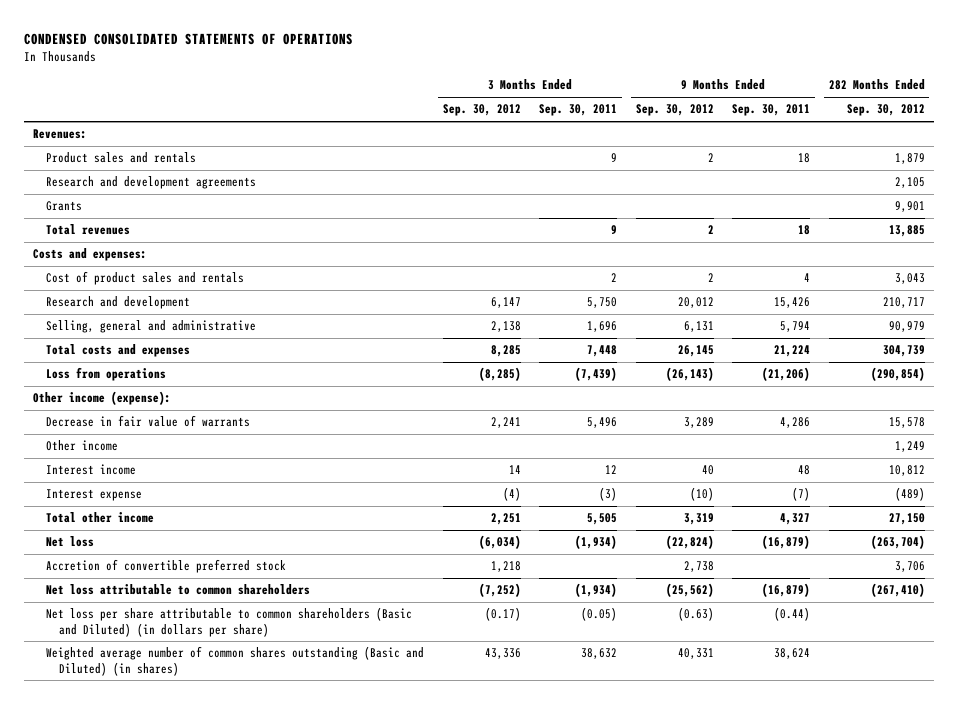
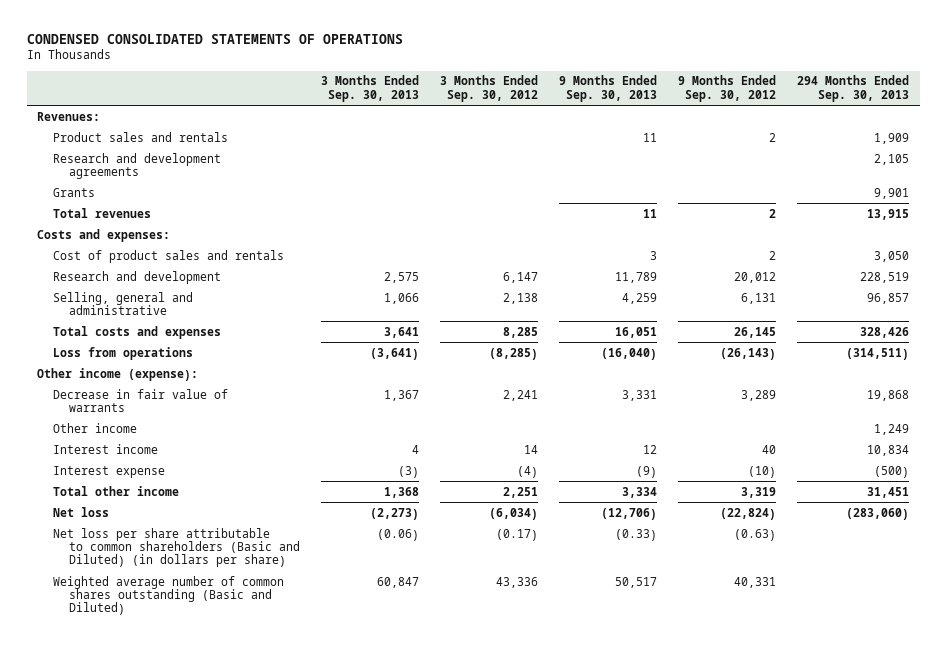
- | 3 Months Ended Sep. 30, 2012 | 3 Months Ended Sep. 30, 2011 | 9 Months Ended Sep. 30, 2012 | 9 Months Ended Sep. 30, 2011 | 282 Months Ended Sep. 30, 2012
+ | 3 Months Ended Sep. 30, 2013 | 3 Months Ended Sep. 30, 2012 | 9 Months Ended Sep. 30, 2013 | 9 Months Ended Sep. 30, 2012 | 294 Months Ended Sep. 30, 2013
- Accretion of convertible preferred stock | 1,218 | | 2,738 | | 3,706
- Net loss attributable to common shareholders | (7,252) | (1,934) | (25,562) | (16,879) | (267,410)
- Weighted average number of common shares outstanding (Basic and Diluted) (in shares) | 43,336 | 38,632 | 40,331 | 38,624 |
+ Weighted average number of common shares outstanding (Basic and Diluted) | 60,847 | 43,336 | 50,517 | 40,331 |

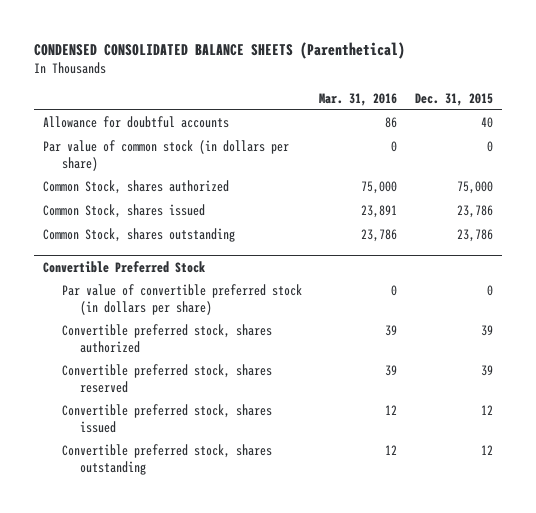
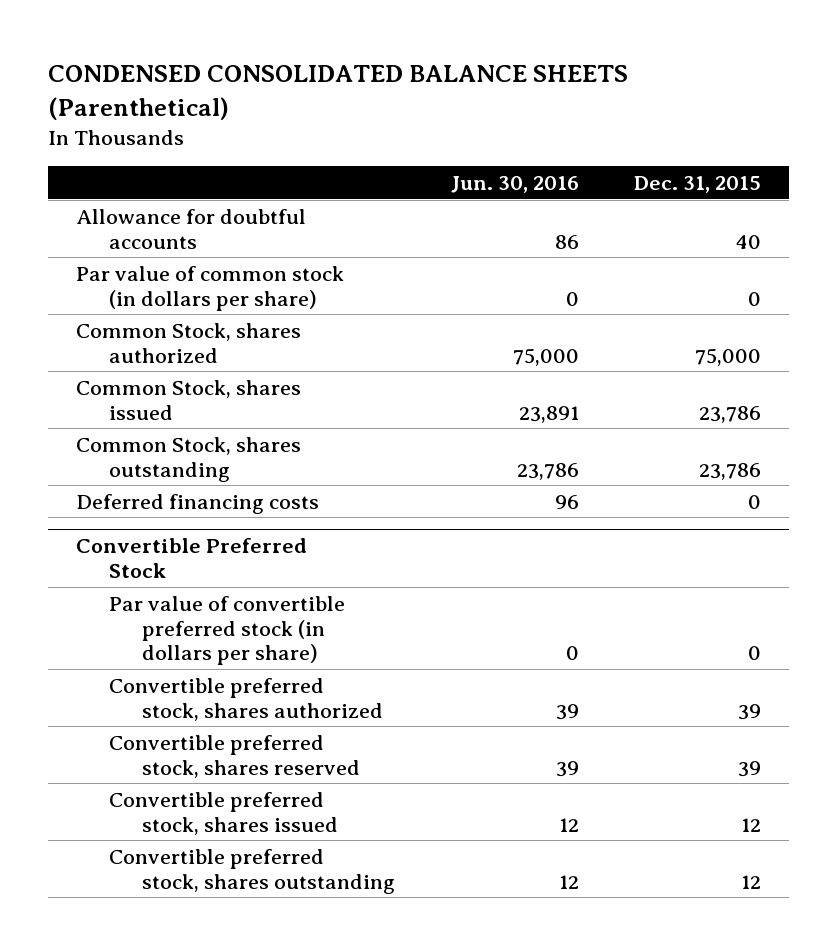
- | Mar. 31, 2016 | Dec. 31, 2015
+ | Jun. 30, 2016 | Dec. 31, 2015
+ Deferred financing costs | 96 | 0

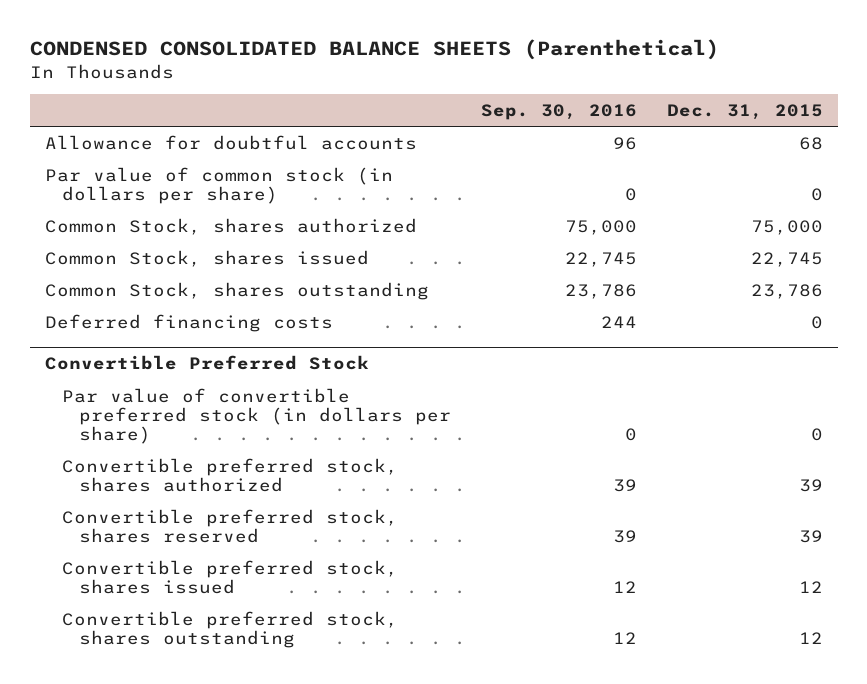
- | Jun. 30, 2016 | Dec. 31, 2015
+ | Sep. 30, 2016 | Dec. 31, 2015
- Allowance for doubtful accounts | 86 | 40
+ Allowance for doubtful accounts | 96 | 68
- Common Stock, shares issued | 23,891 | 23,786
+ Common Stock, shares issued | 22,745 | 22,745

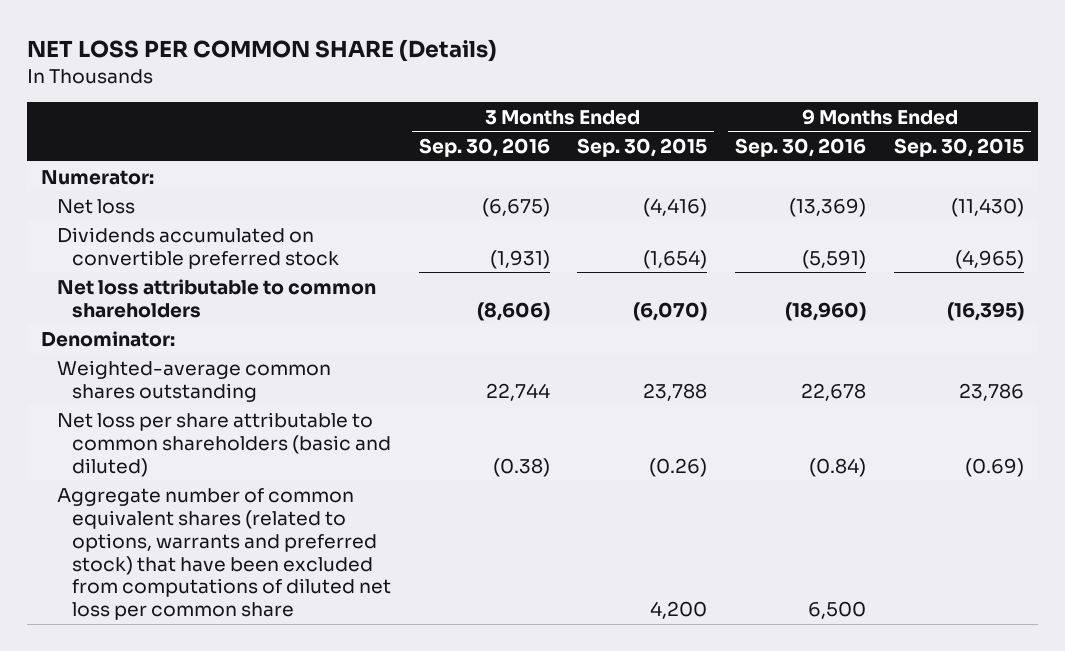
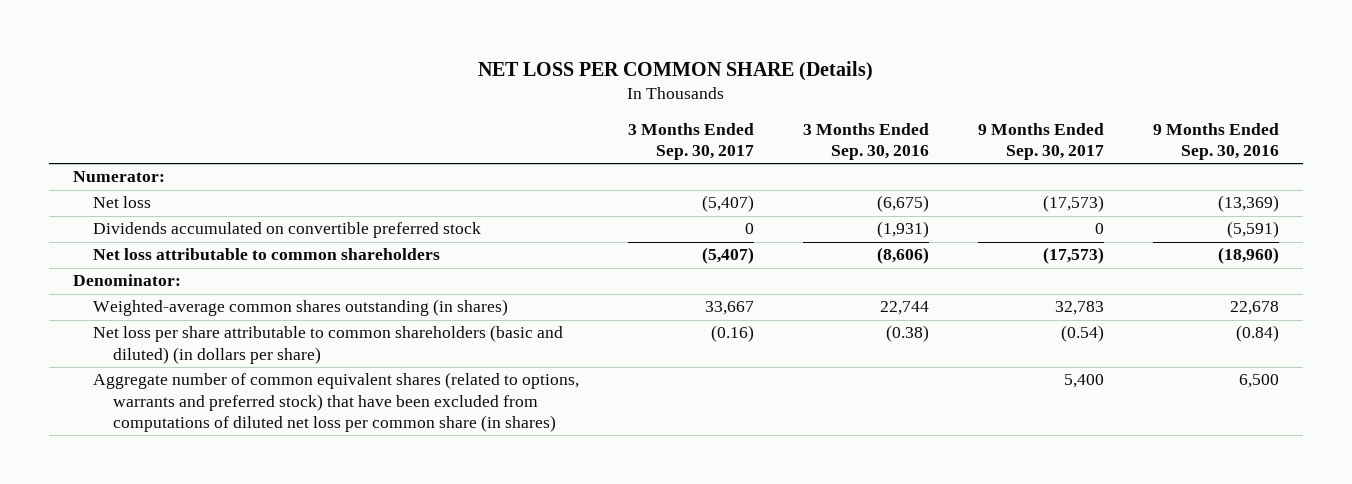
- | 3 Months Ended Sep. 30, 2016 | 3 Months Ended Sep. 30, 2015 | 9 Months Ended Sep. 30, 2016 | 9 Months Ended Sep. 30, 2015
+ | 3 Months Ended Sep. 30, 2017 | 3 Months Ended Sep. 30, 2016 | 9 Months Ended Sep. 30, 2017 | 9 Months Ended Sep. 30, 2016
- Weighted-average common shares outstanding | 22,744 | 23,788 | 22,678 | 23,786
- Net loss per share attributable to common shareholders (basic and diluted) | (0.38) | (0.26) | (0.84) | (0.69)
- Aggregate number of common equivalent shares (related to options, warrants and preferred stock) that have been excluded from computations of diluted net loss per common share | | 4,200 | 6,500 |
+ Weighted-average common shares outstanding (in shares) | 33,667 | 22,744 | 32,783 | 22,678
+ Net loss per share attributable to common shareholders (basic and diluted) (in dollars per share) | (0.16) | (0.38) | (0.54) | (0.84)
+ Aggregate number of common equivalent shares (related to options, warrants and preferred stock) that have been excluded from computations of diluted net loss per common share (in shares) | | | 5,400 | 6,500

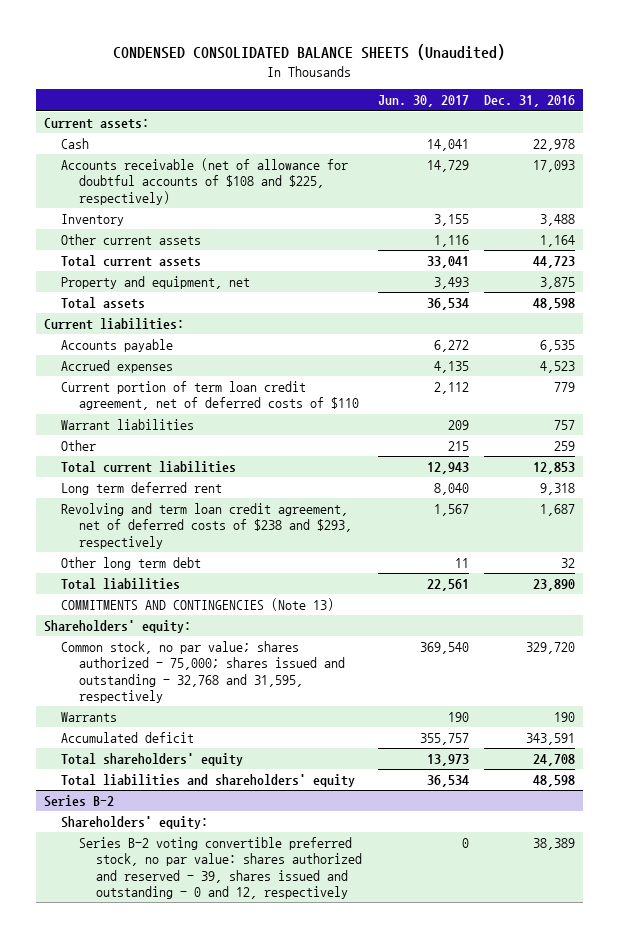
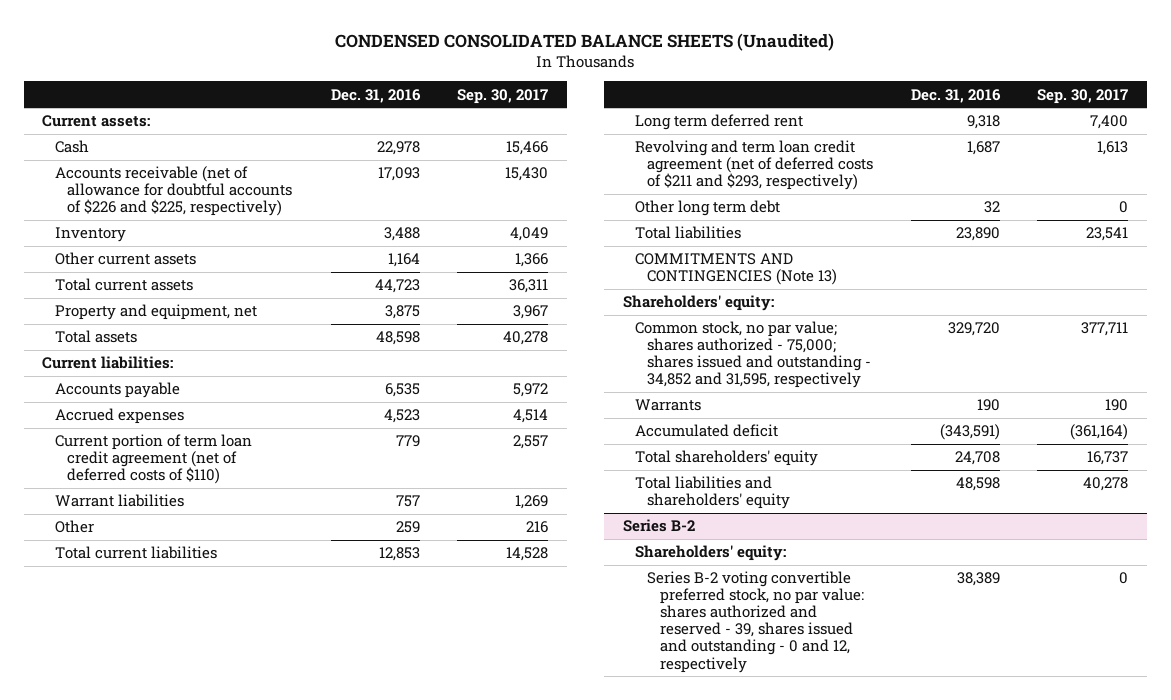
- | Jun. 30, 2017 | Dec. 31, 2016
+ | Dec. 31, 2016 | Sep. 30, 2017
- Accounts receivable (net of allowance for doubtful accounts of $108 and $225, respectively) | 14,729 | 17,093
+ Accounts receivable (net of allowance for doubtful accounts of $226 and $225, respectively) | 17,093 | 15,430
- Current portion of term loan credit agreement, net of deferred costs of $110 | 2,112 | 779
+ Current portion of term loan credit agreement (net of deferred costs of $110) | 779 | 2,557
- Revolving and term loan credit agreement, net of deferred costs of $238 and $293, respectively | 1,567 | 1,687
+ Revolving and term loan credit agreement (net of deferred costs of $211 and $293, respectively) | 1,687 | 1,613
- Common stock, no par value; shares authorized - 75,000; shares issued and outstanding - 32,768 and 31,595, respectively | 369,540 | 329,720
+ Common stock, no par value; shares authorized - 75,000; shares issued and outstanding - 34,852 and 31,595, respectively | 329,720 | 377,711
- Accumulated deficit | 355,757 | 343,591
+ Accumulated deficit | (343,591) | (361,164)

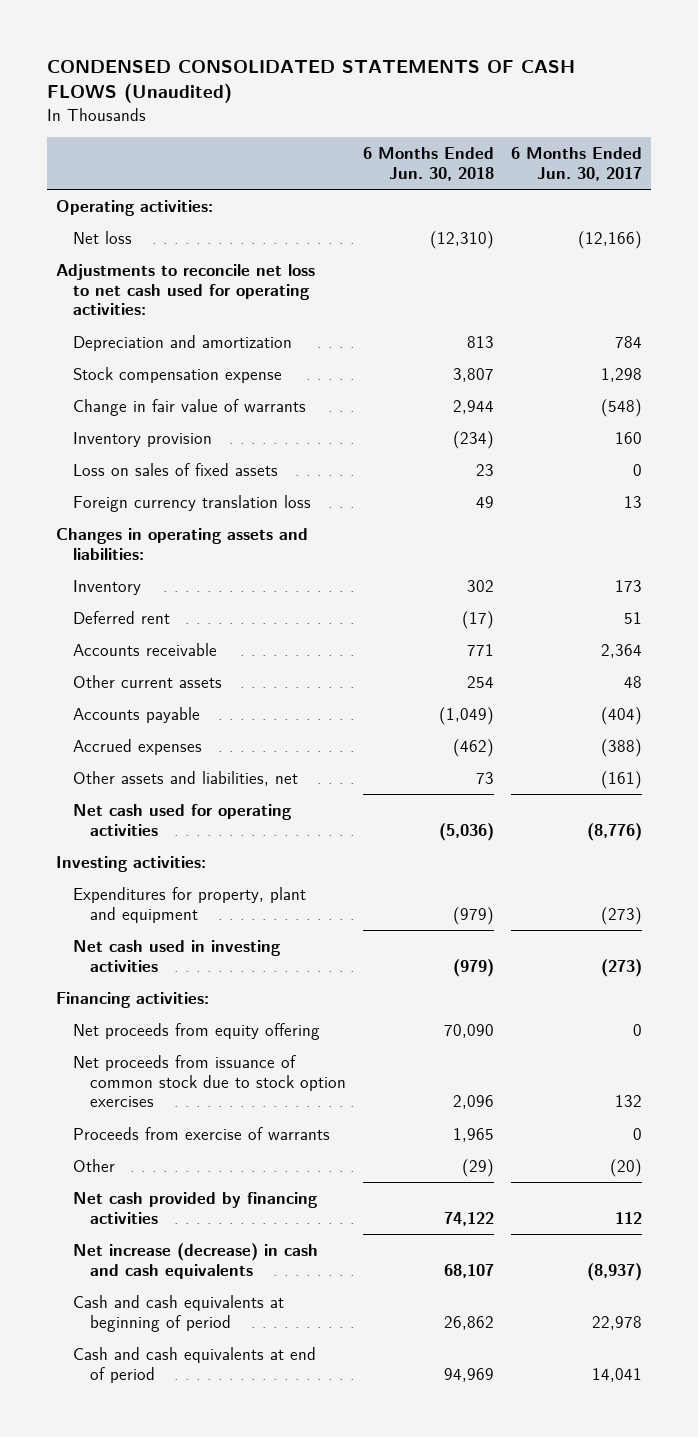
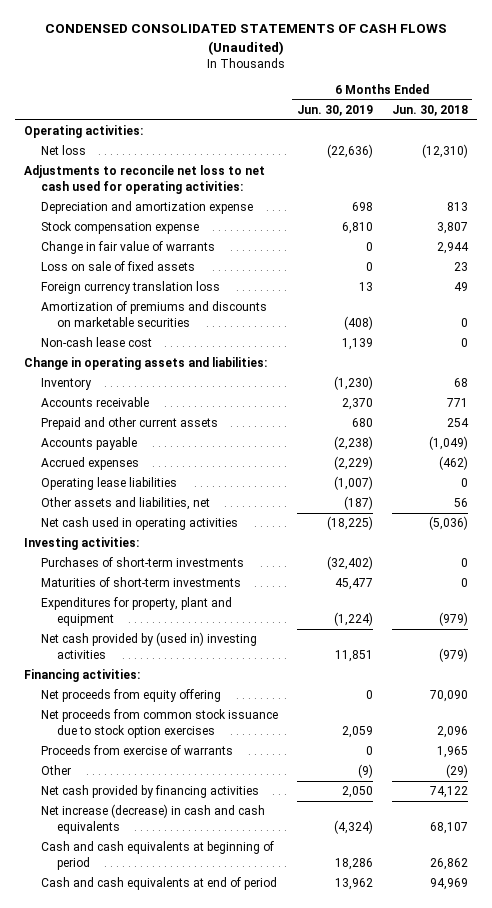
- | 6 Months Ended Jun. 30, 2018 | 6 Months Ended Jun. 30, 2017
+ | 6 Months Ended Jun. 30, 2019 | 6 Months Ended Jun. 30, 2018
- Depreciation and amortization | 813 | 784
+ Depreciation and amortization expense | 698 | 813
- Inventory provision | (234) | 160
- Loss on sales of fixed assets | 23 | 0
+ Loss on sale of fixed assets | 0 | 23
- Changes in operating assets and liabilities:
- Inventory | 302 | 173
- Deferred rent | (17) | 51
+ Amortization of premiums and discounts on marketable securities | (408) | 0
+ Non-cash lease cost | 1,139 | 0
+ Change in operating assets and liabilities:
+ Inventory | (1,230) | 68
- Other current assets | 254 | 48
+ Prepaid and other current assets | 680 | 254
- Other assets and liabilities, net | 73 | (161)
- Net cash used for operating activities | (5,036) | (8,776)
+ Operating lease liabilities | (1,007) | 0
+ Other assets and liabilities, net | (187) | 56
+ Net cash used in operating activities | (18,225) | (5,036)
+ Purchases of short-term investments | (32,402) | 0
+ Maturities of short-term investments | 45,477 | 0
- Net cash used in investing activities | (979) | (273)
+ Net cash provided by (used in) investing activities | 11,851 | (979)
- Net proceeds from issuance of common stock due to stock option exercises | 2,096 | 132
+ Net proceeds from common stock issuance due to stock option exercises | 2,059 | 2,096

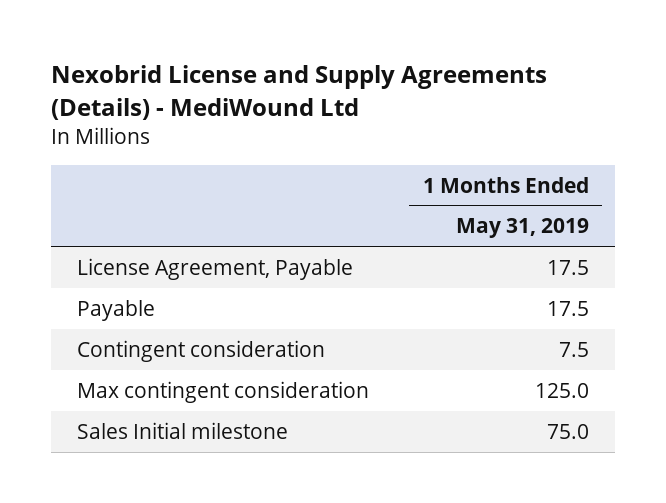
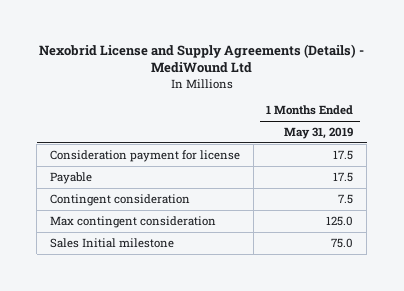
- License Agreement, Payable | 17.5
+ Consideration payment for license | 17.5

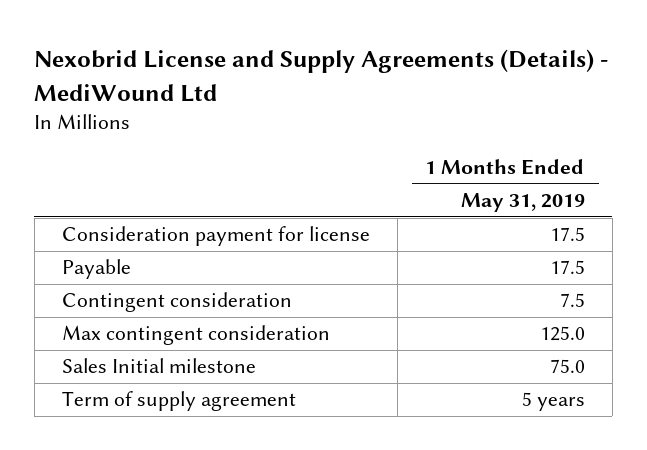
+ Term of supply agreement | 5 years

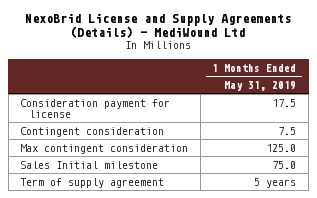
- Nexobrid License and Supply Agreements (Details) - MediWound Ltd
+ NexoBrid License and Supply Agreements (Details) - MediWound Ltd
- Payable | 17.5

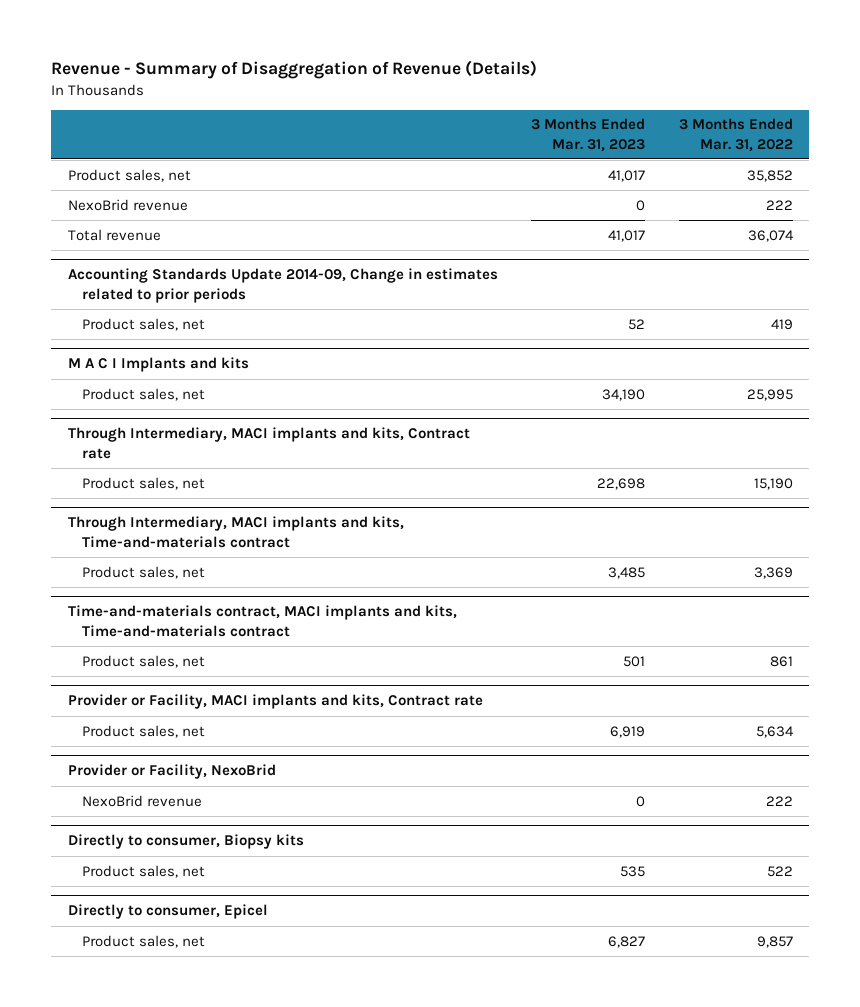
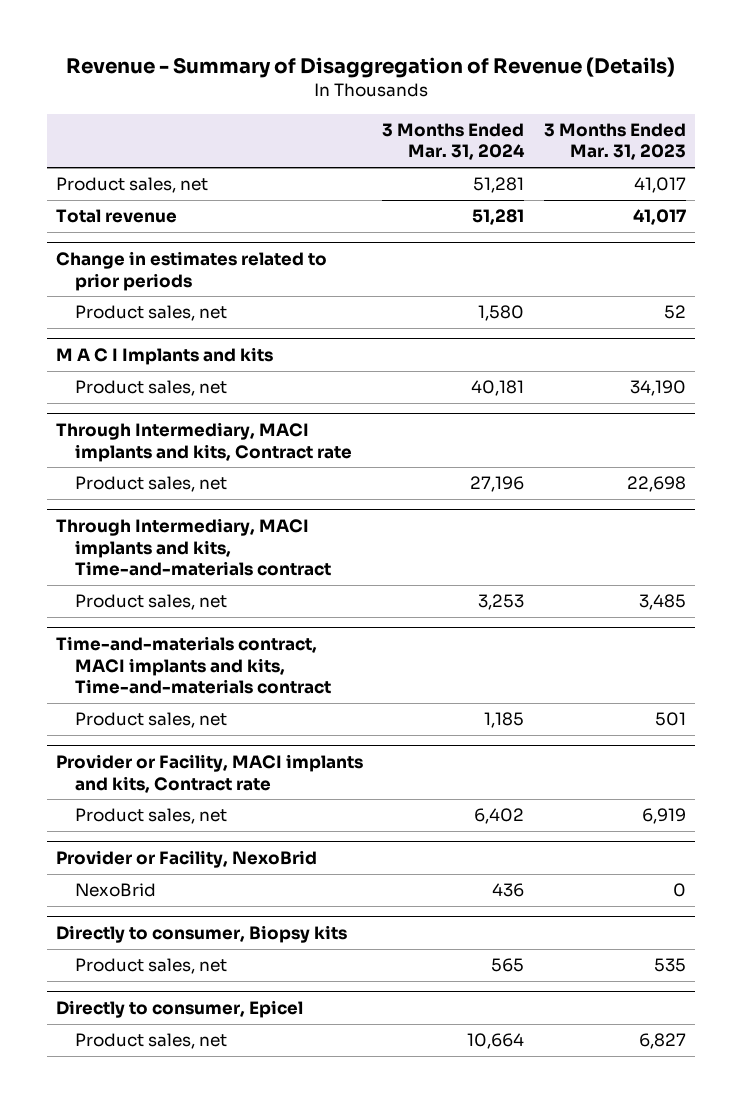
- | 3 Months Ended Mar. 31, 2023 | 3 Months Ended Mar. 31, 2022
+ | 3 Months Ended Mar. 31, 2024 | 3 Months Ended Mar. 31, 2023
- NexoBrid revenue | 0 | 222
- Accounting Standards Update 2014-09, Change in estimates related to prior periods
+ Change in estimates related to prior periods
@ Provider or Facility, NexoBrid
- NexoBrid revenue | 0 | 222
+ NexoBrid | 436 | 0

